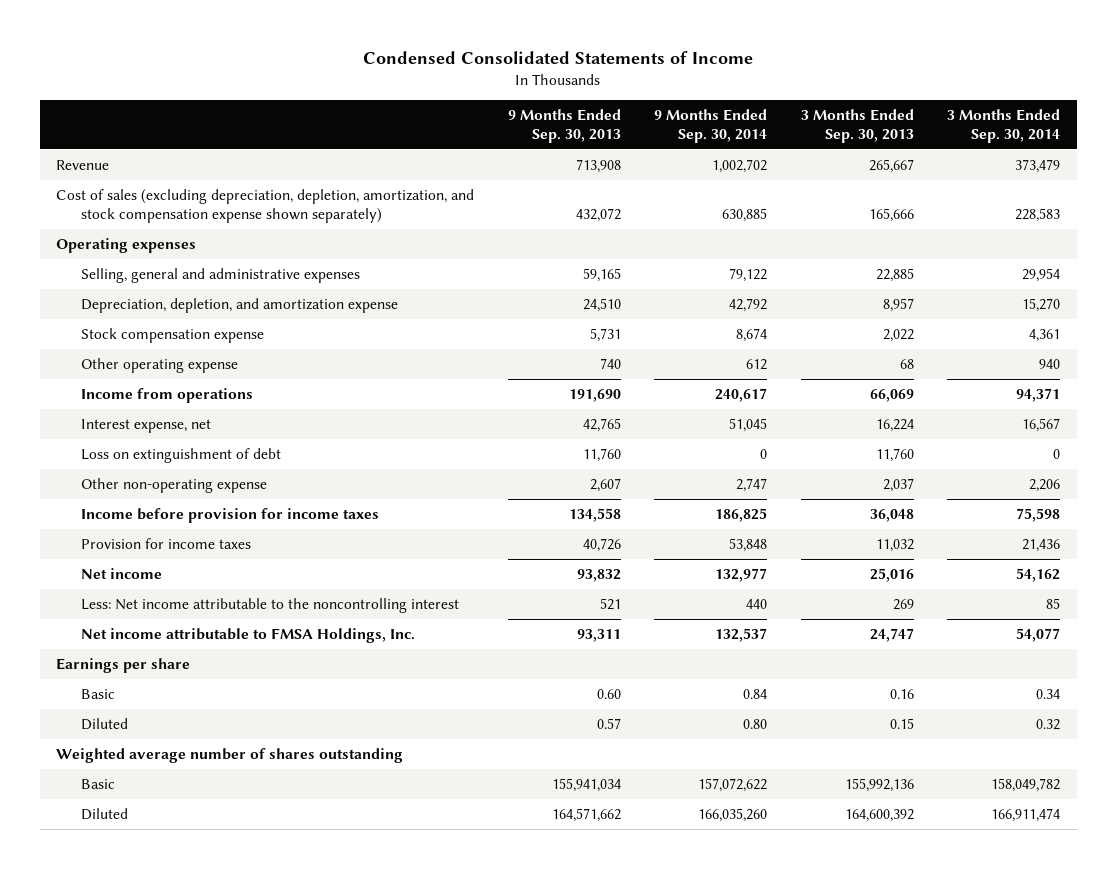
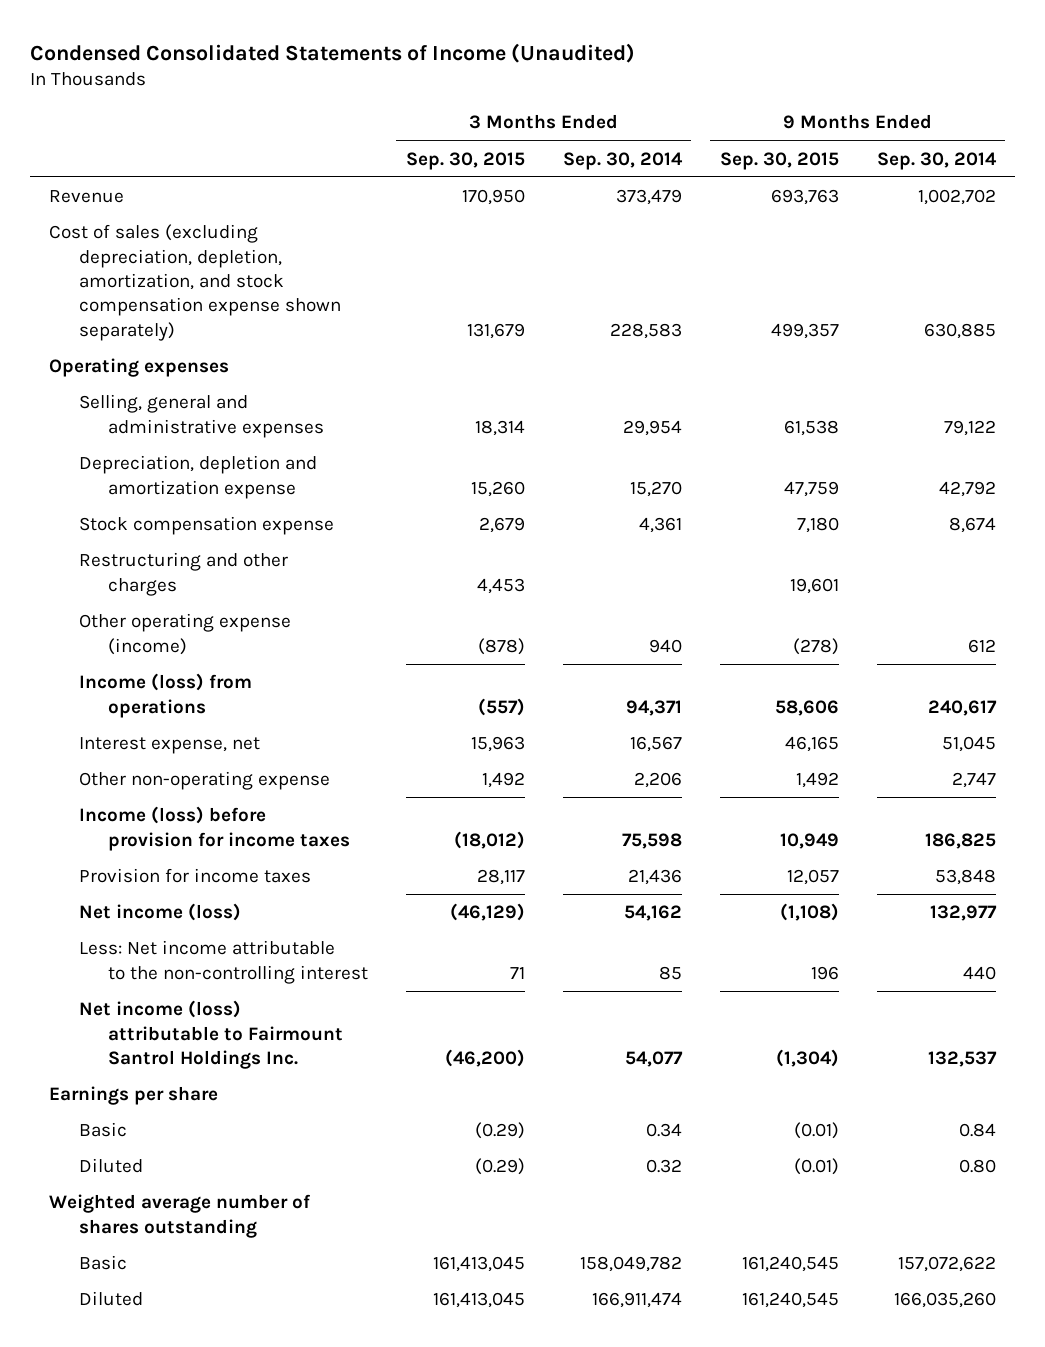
- Condensed Consolidated Statements of Income
+ Condensed Consolidated Statements of Income (Unaudited)
- | 9 Months Ended Sep. 30, 2013 | 9 Months Ended Sep. 30, 2014 | 3 Months Ended Sep. 30, 2013 | 3 Months Ended Sep. 30, 2014
+ | 3 Months Ended Sep. 30, 2015 | 3 Months Ended Sep. 30, 2014 | 9 Months Ended Sep. 30, 2015 | 9 Months Ended Sep. 30, 2014
- Depreciation, depletion, and amortization expense | 24,510 | 42,792 | 8,957 | 15,270
+ Depreciation, depletion and amortization expense | 15,260 | 15,270 | 47,759 | 42,792
- Other operating expense | 740 | 612 | 68 | 940
- Income from operations | 191,690 | 240,617 | 66,069 | 94,371
+ Restructuring and other charges | 4,453 | | 19,601 |
+ Other operating expense (income) | (878) | 940 | (278) | 612
+ Income (loss) from operations | (557) | 94,371 | 58,606 | 240,617
- Loss on extinguishment of debt | 11,760 | 0 | 11,760 | 0
- Income before provision for income taxes | 134,558 | 186,825 | 36,048 | 75,598
+ Income (loss) before provision for income taxes | (18,012) | 75,598 | 10,949 | 186,825
- Net income | 93,832 | 132,977 | 25,016 | 54,162
- Less: Net income attributable to the noncontrolling interest | 521 | 440 | 269 | 85
- Net income attributable to FMSA Holdings, Inc. | 93,311 | 132,537 | 24,747 | 54,077
+ Net income (loss) | (46,129) | 54,162 | (1,108) | 132,977
+ Less: Net income attributable to the non-controlling interest | 71 | 85 | 196 | 440
+ Net income (loss) attributable to Fairmount Santrol Holdings Inc. | (46,200) | 54,077 | (1,304) | 132,537

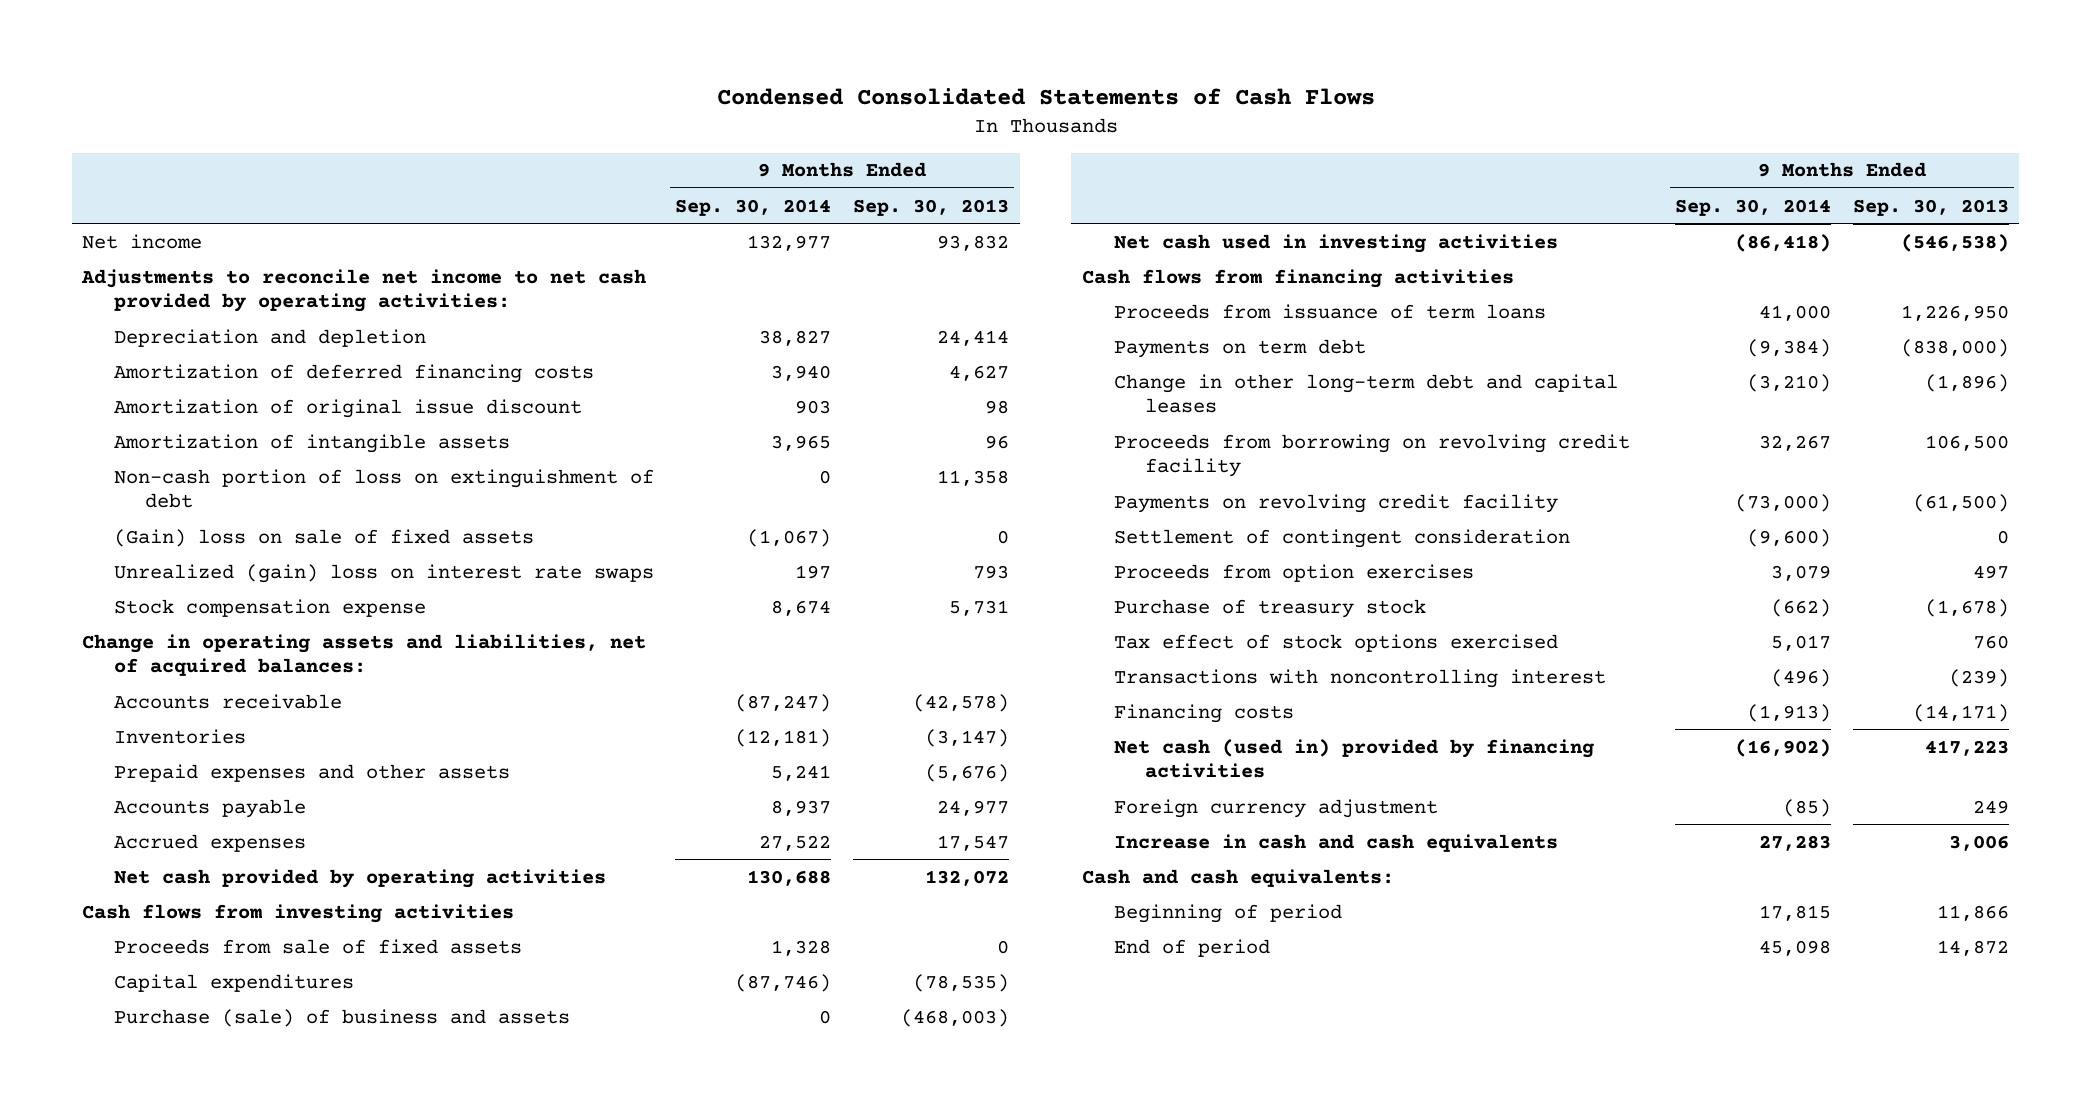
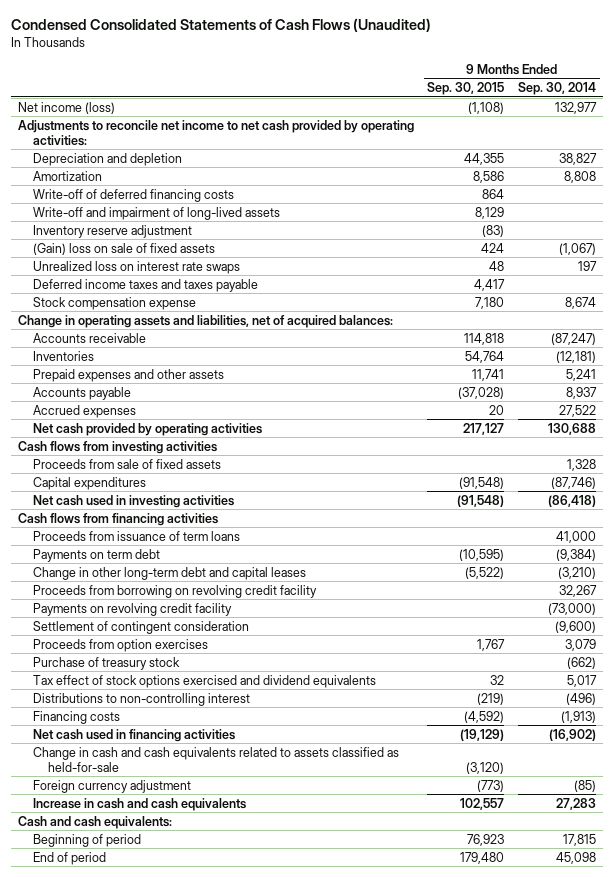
- Condensed Consolidated Statements of Cash Flows
+ Condensed Consolidated Statements of Cash Flows (Unaudited)
- | 9 Months Ended Sep. 30, 2014 | 9 Months Ended Sep. 30, 2013
+ | 9 Months Ended Sep. 30, 2015 | 9 Months Ended Sep. 30, 2014
- Net income | 132,977 | 93,832
+ Net income (loss) | (1,108) | 132,977
- Amortization of deferred financing costs | 3,940 | 4,627
- Amortization of original issue discount | 903 | 98
- Amortization of intangible assets | 3,965 | 96
- Non-cash portion of loss on extinguishment of debt | 0 | 11,358
+ Amortization | 8,586 | 8,808
+ Write-off of deferred financing costs | 864 |
+ Write-off and impairment of long-lived assets | 8,129 |
+ Inventory reserve adjustment | (83) |
- Unrealized (gain) loss on interest rate swaps | 197 | 793
+ Unrealized loss on interest rate swaps | 48 | 197
+ Deferred income taxes and taxes payable | 4,417 |
- Purchase (sale) of business and assets | 0 | (468,003)
- Tax effect of stock options exercised | 5,017 | 760
- Transactions with noncontrolling interest | (496) | (239)
+ Tax effect of stock options exercised and dividend equivalents | 32 | 5,017
+ Distributions to non-controlling interest | (219) | (496)
- Net cash (used in) provided by financing activities | (16,902) | 417,223
+ Net cash used in financing activities | (19,129) | (16,902)
+ Change in cash and cash equivalents related to assets classified as held-for-sale | (3,120) |

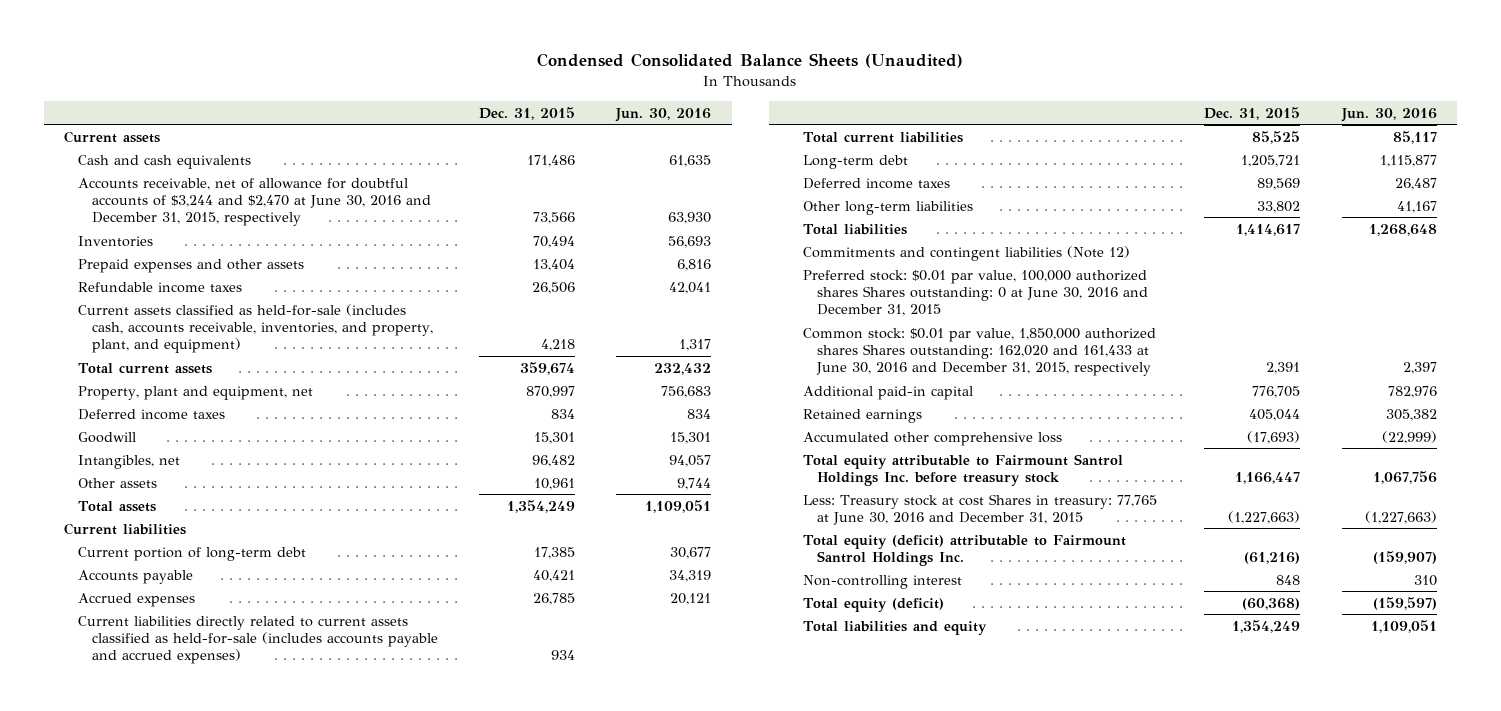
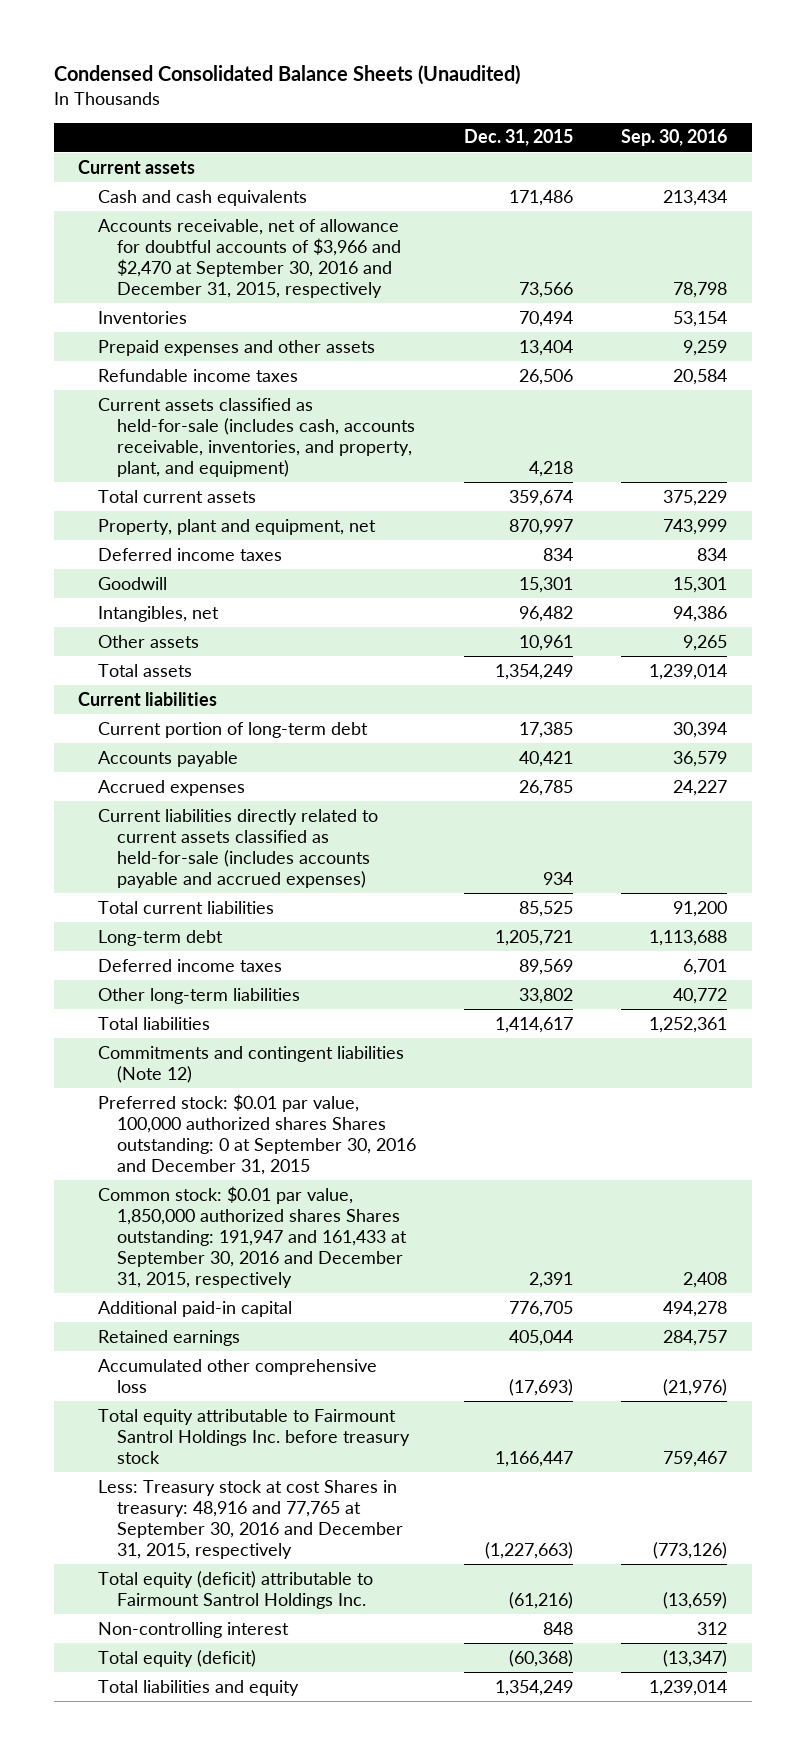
- | Dec. 31, 2015 | Jun. 30, 2016
+ | Dec. 31, 2015 | Sep. 30, 2016
- Accounts receivable, net of allowance for doubtful accounts of $3,244 and $2,470 at June 30, 2016 and December 31, 2015, respectively | 73,566 | 63,930
+ Accounts receivable, net of allowance for doubtful accounts of $3,966 and $2,470 at September 30, 2016 and December 31, 2015, respectively | 73,566 | 78,798
- Preferred stock: $0.01 par value, 100,000 authorized shares Shares outstanding: 0 at June 30, 2016 and December 31, 2015
- Common stock: $0.01 par value, 1,850,000 authorized shares Shares outstanding: 162,020 and 161,433 at June 30, 2016 and December 31, 2015, respectively | 2,391 | 2,397
+ Preferred stock: $0.01 par value, 100,000 authorized shares Shares outstanding: 0 at September 30, 2016 and December 31, 2015
+ Common stock: $0.01 par value, 1,850,000 authorized shares Shares outstanding: 191,947 and 161,433 at September 30, 2016 and December 31, 2015, respectively | 2,391 | 2,408
- Less: Treasury stock at cost Shares in treasury: 77,765 at June 30, 2016 and December 31, 2015 | (1,227,663) | (1,227,663)
+ Less: Treasury stock at cost Shares in treasury: 48,916 and 77,765 at September 30, 2016 and December 31, 2015, respectively | (1,227,663) | (773,126)

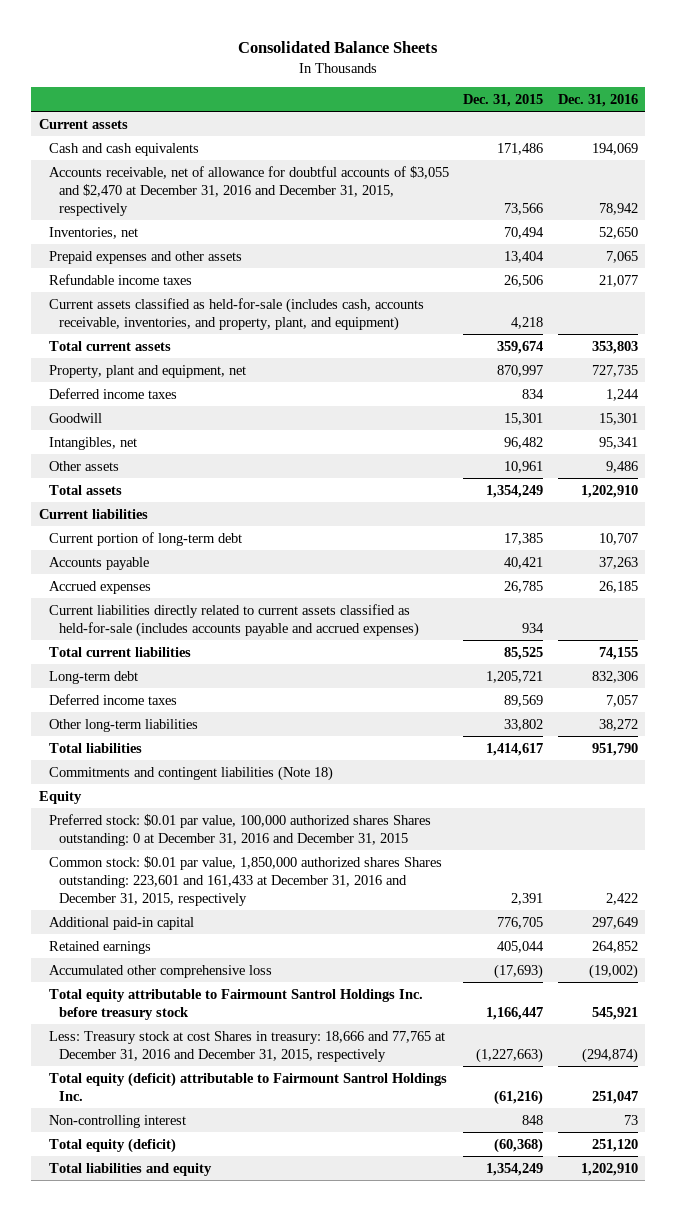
- Condensed Consolidated Balance Sheets (Unaudited)
+ Consolidated Balance Sheets
- | Dec. 31, 2015 | Sep. 30, 2016
+ | Dec. 31, 2015 | Dec. 31, 2016
- Accounts receivable, net of allowance for doubtful accounts of $3,966 and $2,470 at September 30, 2016 and December 31, 2015, respectively | 73,566 | 78,798
- Inventories | 70,494 | 53,154
+ Accounts receivable, net of allowance for doubtful accounts of $3,055 and $2,470 at December 31, 2016 and December 31, 2015, respectively | 73,566 | 78,942
+ Inventories, net | 70,494 | 52,650
- Commitments and contingent liabilities (Note 12)
- Preferred stock: $0.01 par value, 100,000 authorized shares Shares outstanding: 0 at September 30, 2016 and December 31, 2015
- Common stock: $0.01 par value, 1,850,000 authorized shares Shares outstanding: 191,947 and 161,433 at September 30, 2016 and December 31, 2015, respectively | 2,391 | 2,408
+ Commitments and contingent liabilities (Note 18)
+ Equity
+ Preferred stock: $0.01 par value, 100,000 authorized shares Shares outstanding: 0 at December 31, 2016 and December 31, 2015
+ Common stock: $0.01 par value, 1,850,000 authorized shares Shares outstanding: 223,601 and 161,433 at December 31, 2016 and December 31, 2015, respectively | 2,391 | 2,422
- Less: Treasury stock at cost Shares in treasury: 48,916 and 77,765 at September 30, 2016 and December 31, 2015, respectively | (1,227,663) | (773,126)
+ Less: Treasury stock at cost Shares in treasury: 18,666 and 77,765 at December 31, 2016 and December 31, 2015, respectively | (1,227,663) | (294,874)

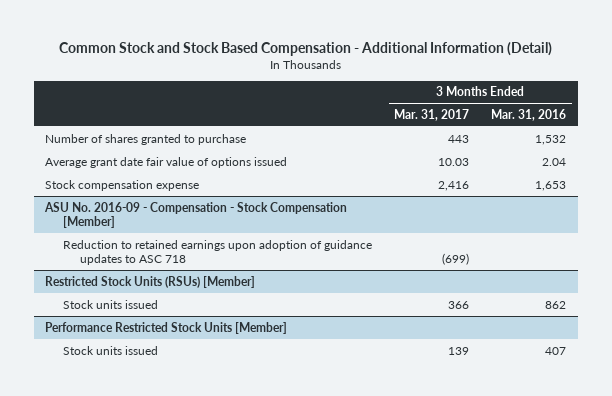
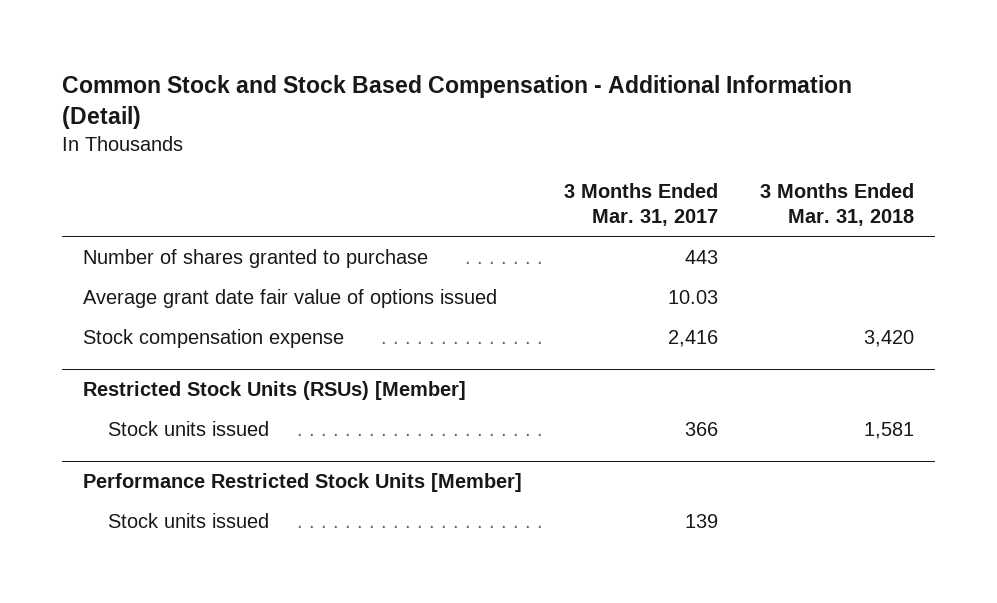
- | 3 Months Ended Mar. 31, 2017 | 3 Months Ended Mar. 31, 2016
+ | 3 Months Ended Mar. 31, 2017 | 3 Months Ended Mar. 31, 2018
- ASU No. 2016-09 - Compensation - Stock Compensation [Member]
- Reduction to retained earnings upon adoption of guidance updates to ASC 718 | (699) |

